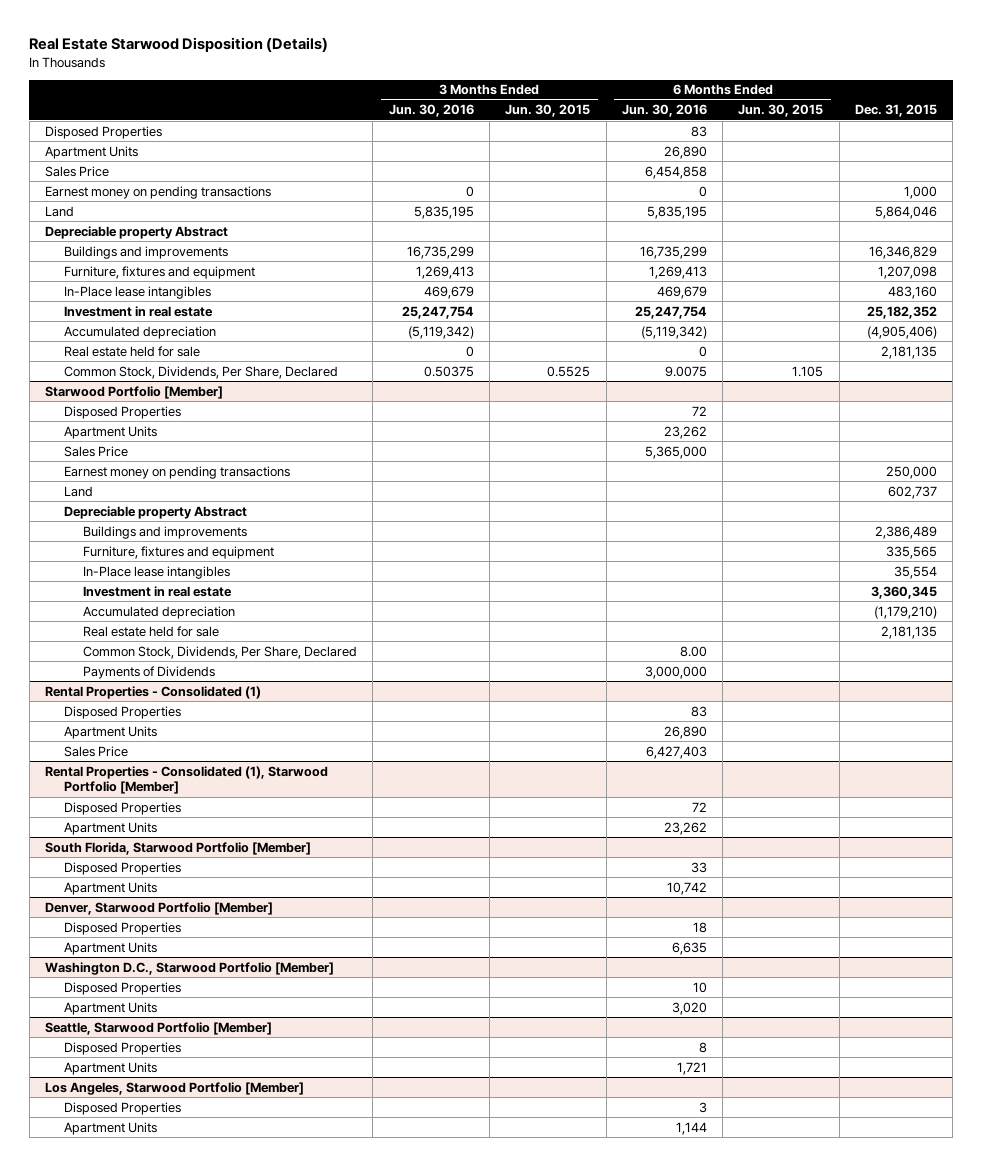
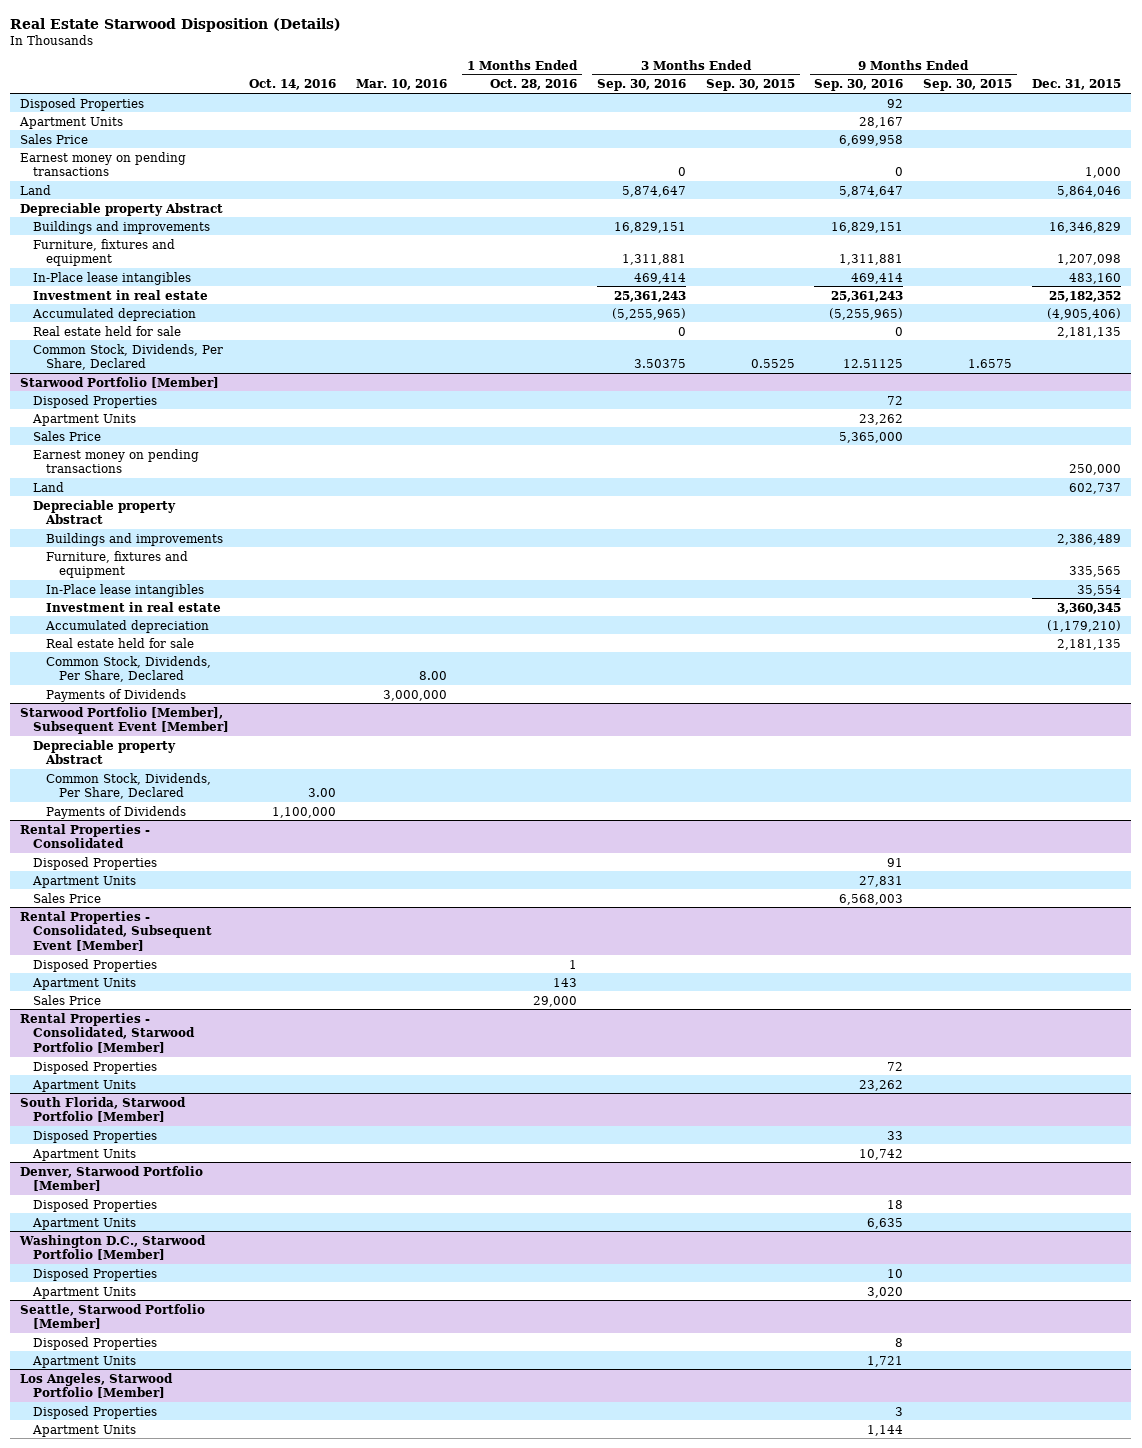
- | 3 Months Ended Jun. 30, 2016 | 3 Months Ended Jun. 30, 2015 | 6 Months Ended Jun. 30, 2016 | 6 Months Ended Jun. 30, 2015 | Dec. 31, 2015
+ | Oct. 14, 2016 | Mar. 10, 2016 | 1 Months Ended Oct. 28, 2016 | 3 Months Ended Sep. 30, 2016 | 3 Months Ended Sep. 30, 2015 | 9 Months Ended Sep. 30, 2016 | 9 Months Ended Sep. 30, 2015 | Dec. 31, 2015
- Rental Properties - Consolidated (1)
+ Starwood Portfolio [Member], Subsequent Event [Member]
+ Depreciable property Abstract
+ Common Stock, Dividends, Per Share, Declared | 3.00 | | | | | | |
+ Payments of Dividends | 1,100,000 | | | | | | |
+ Rental Properties - Consolidated
- Rental Properties - Consolidated (1), Starwood Portfolio [Member]
+ Rental Properties - Consolidated, Subsequent Event [Member]
+ Disposed Properties | | | 1 | | | | |
+ Apartment Units | | | 143 | | | | |
+ Sales Price | | | 29,000 | | | | |
+ Rental Properties - Consolidated, Starwood Portfolio [Member]

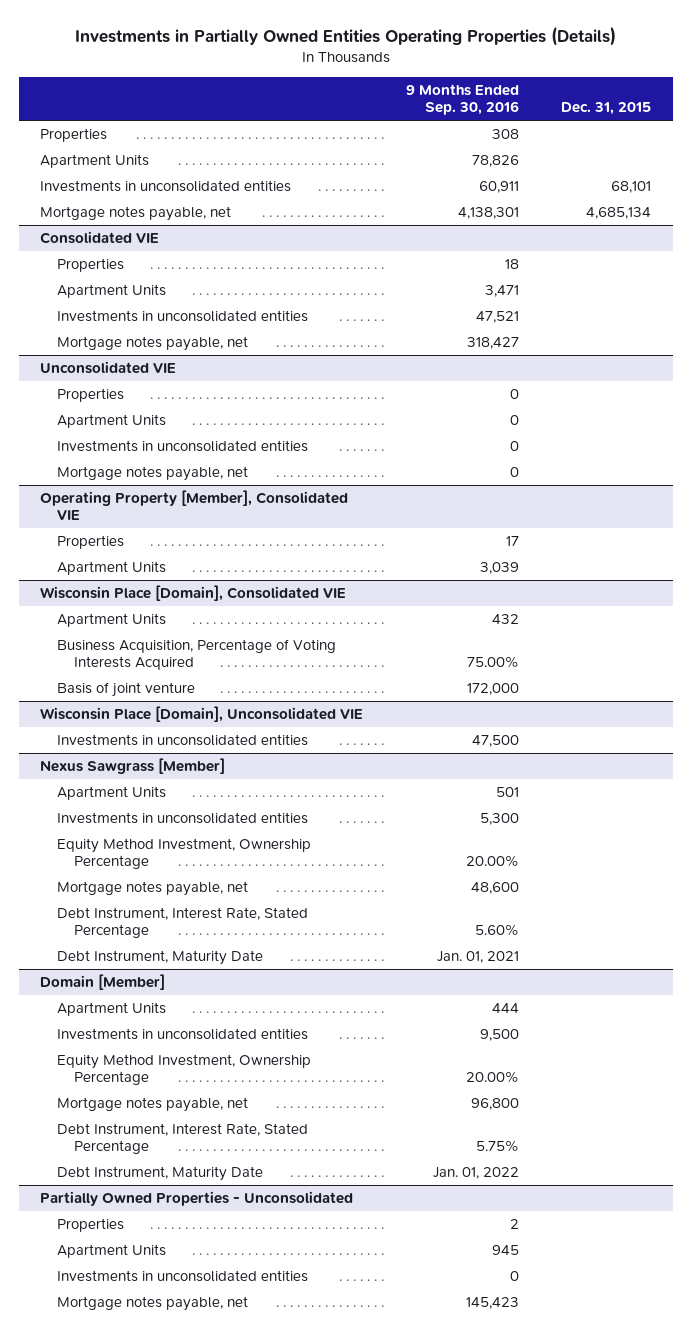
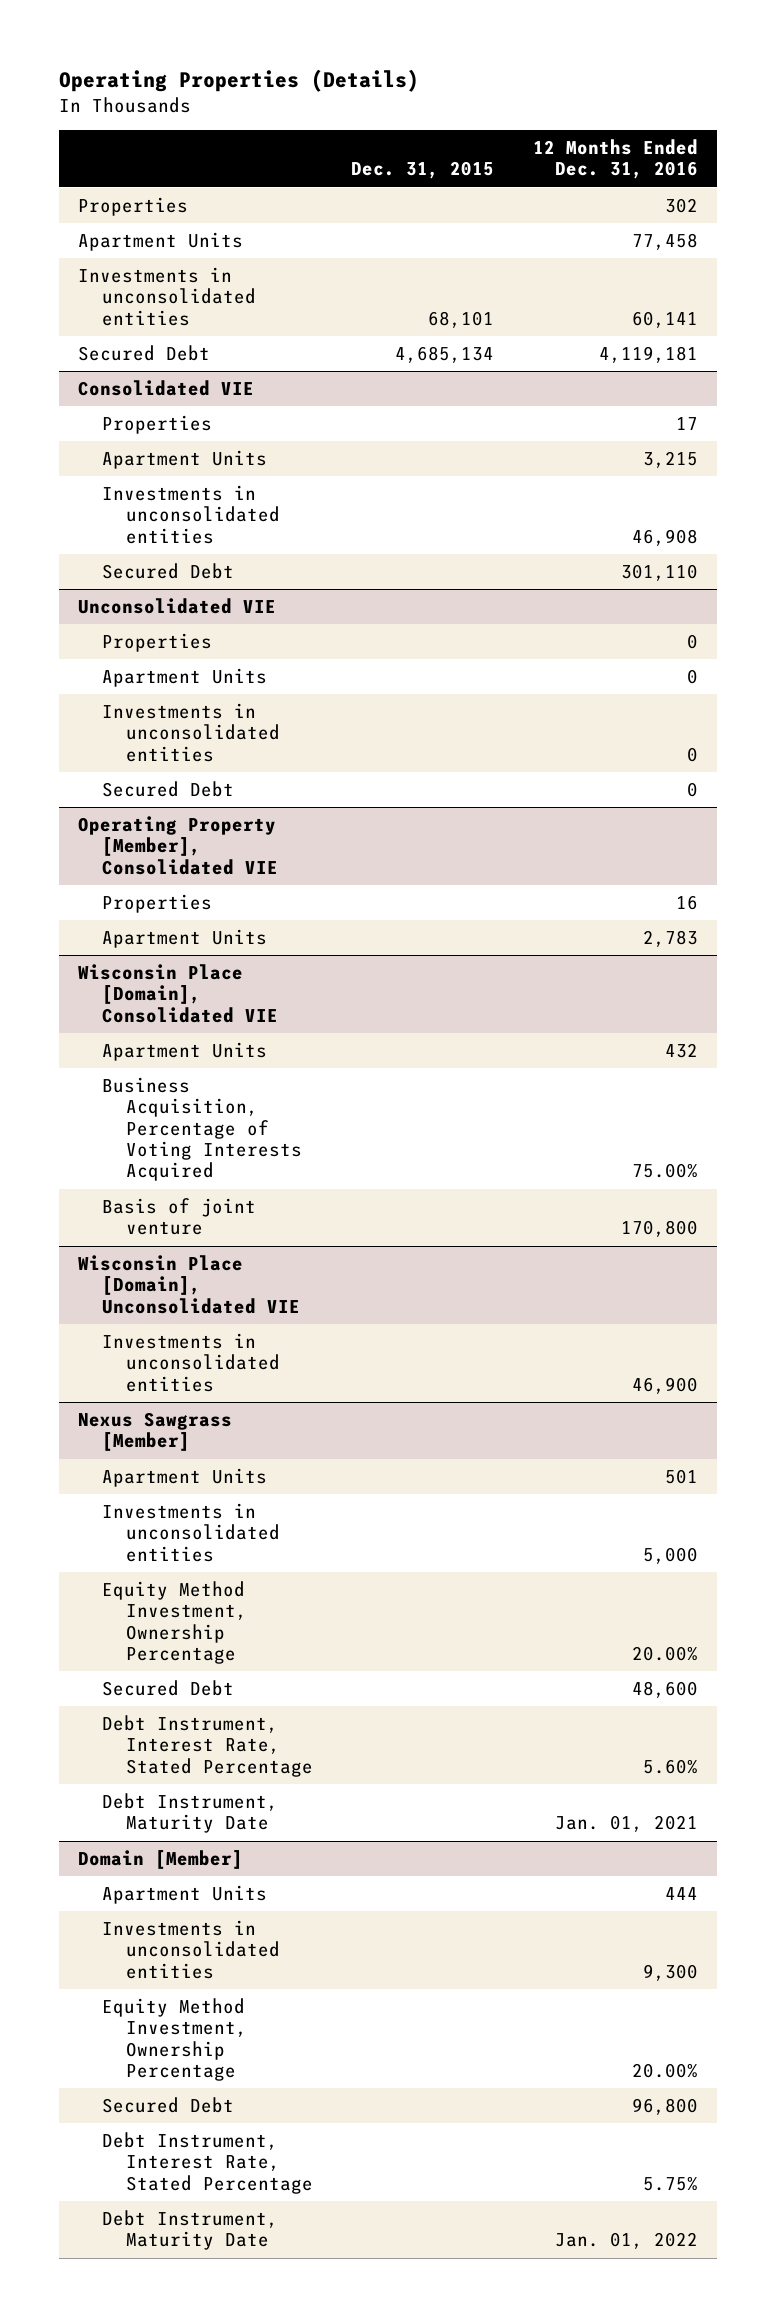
- Investments in Partially Owned Entities Operating Properties (Details)
+ Operating Properties (Details)
- | 9 Months Ended Sep. 30, 2016 | Dec. 31, 2015
+ | Dec. 31, 2015 | 12 Months Ended Dec. 31, 2016
- Mortgage notes payable, net | 4,138,301 | 4,685,134
+ Secured Debt | 4,685,134 | 4,119,181
@ Consolidated VIE
- Mortgage notes payable, net | 318,427 |
+ Secured Debt | | 301,110
@ Unconsolidated VIE
- Mortgage notes payable, net | 0 |
+ Secured Debt | | 0
@ Nexus Sawgrass [Member]
- Mortgage notes payable, net | 48,600 |
+ Secured Debt | | 48,600
@ Domain [Member]
- Mortgage notes payable, net | 96,800 |
+ Secured Debt | | 96,800
- Partially Owned Properties - Unconsolidated
- Properties | 2 |
- Apartment Units | 945 |
- Investments in unconsolidated entities | 0 |
- Mortgage notes payable, net | 145,423 |

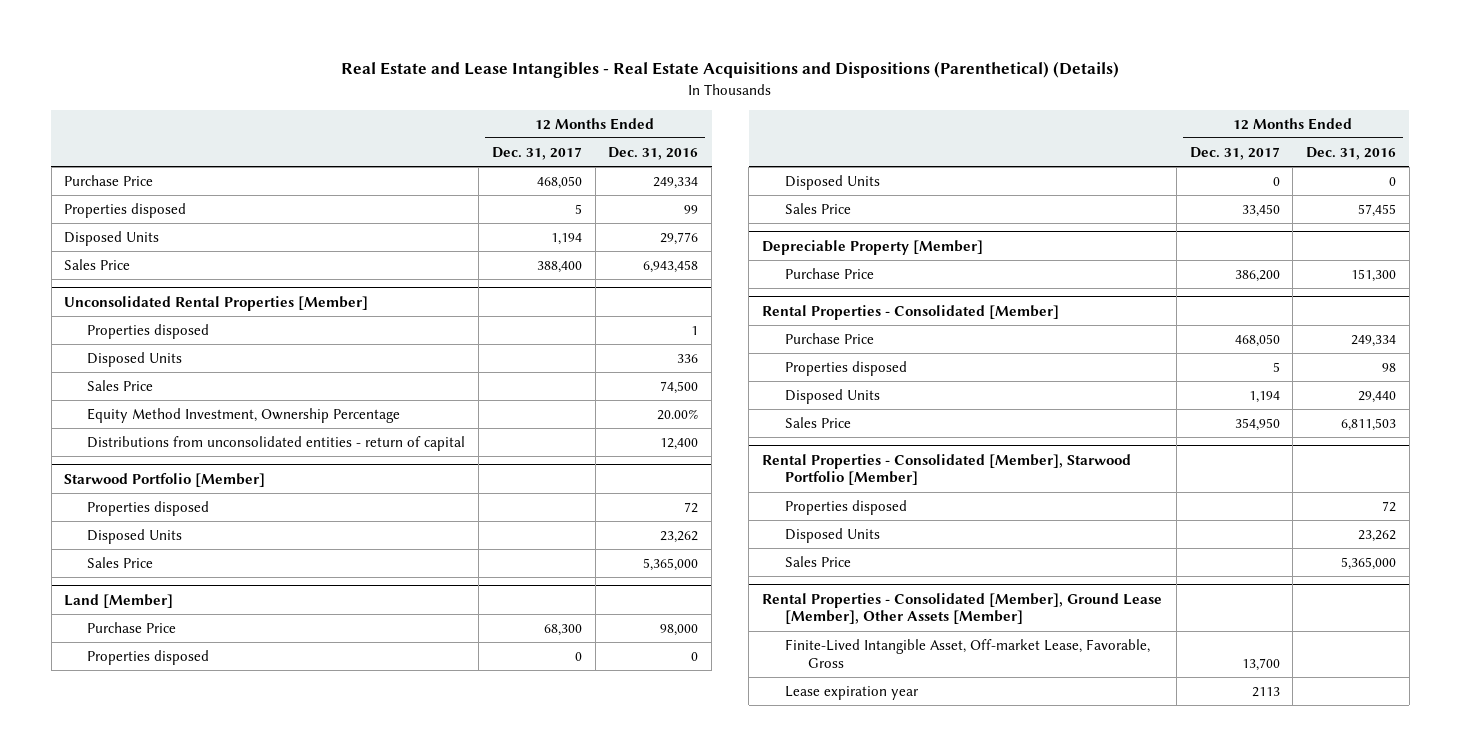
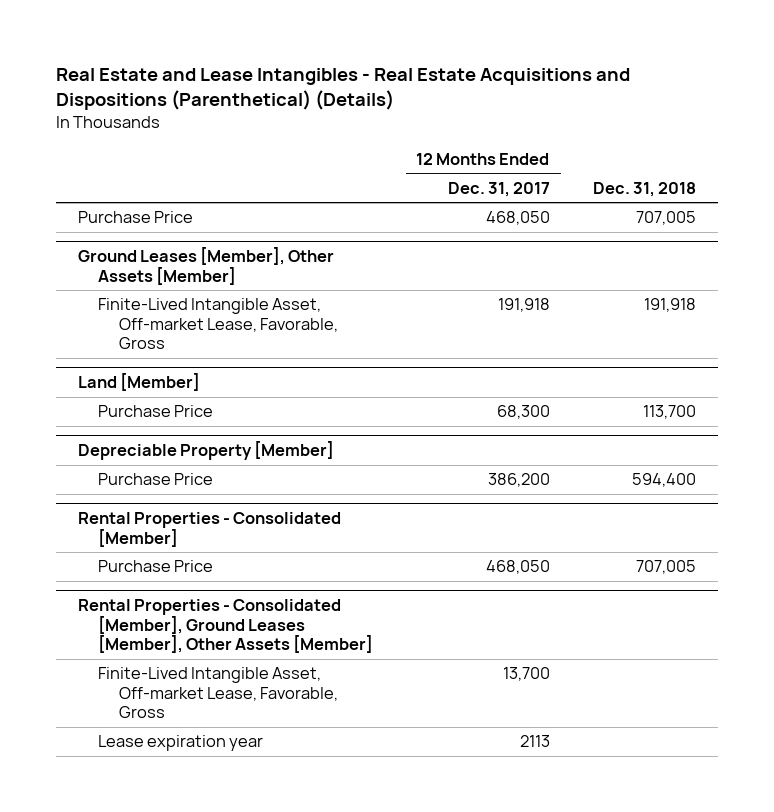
- | 12 Months Ended Dec. 31, 2017 | 12 Months Ended Dec. 31, 2016
+ | 12 Months Ended Dec. 31, 2017 | Dec. 31, 2018
- Properties disposed | 5 | 99
- Disposed Units | 1,194 | 29,776
- Sales Price | 388,400 | 6,943,458
- Unconsolidated Rental Properties [Member]
- Properties disposed | | 1
- Disposed Units | | 336
- Sales Price | | 74,500
- Equity Method Investment, Ownership Percentage | | 20.00%
- Distributions from unconsolidated entities - return of capital | | 12,400
- Starwood Portfolio [Member]
- Properties disposed | | 72
- Disposed Units | | 23,262
- Sales Price | | 5,365,000
+ Ground Leases [Member], Other Assets [Member]
+ Finite-Lived Intangible Asset, Off-market Lease, Favorable, Gross | 191,918 | 191,918
@ Land [Member]
- Properties disposed | 0 | 0
- Disposed Units | 0 | 0
- Sales Price | 33,450 | 57,455
@ Rental Properties - Consolidated [Member]
- Properties disposed | 5 | 98
- Disposed Units | 1,194 | 29,440
- Sales Price | 354,950 | 6,811,503
- Rental Properties - Consolidated [Member], Starwood Portfolio [Member]
- Properties disposed | | 72
- Disposed Units | | 23,262
- Sales Price | | 5,365,000
- Rental Properties - Consolidated [Member], Ground Lease [Member], Other Assets [Member]
+ Rental Properties - Consolidated [Member], Ground Leases [Member], Other Assets [Member]

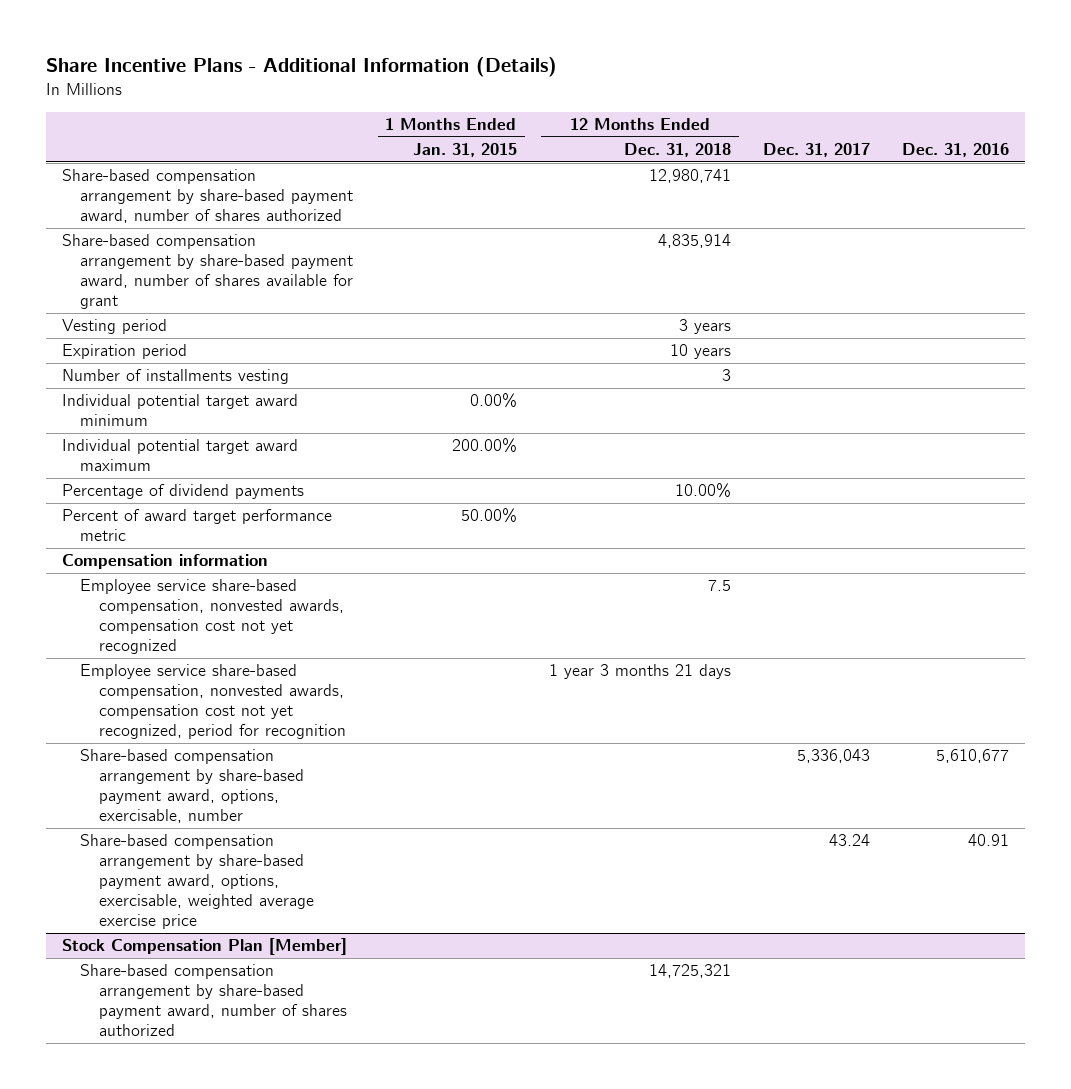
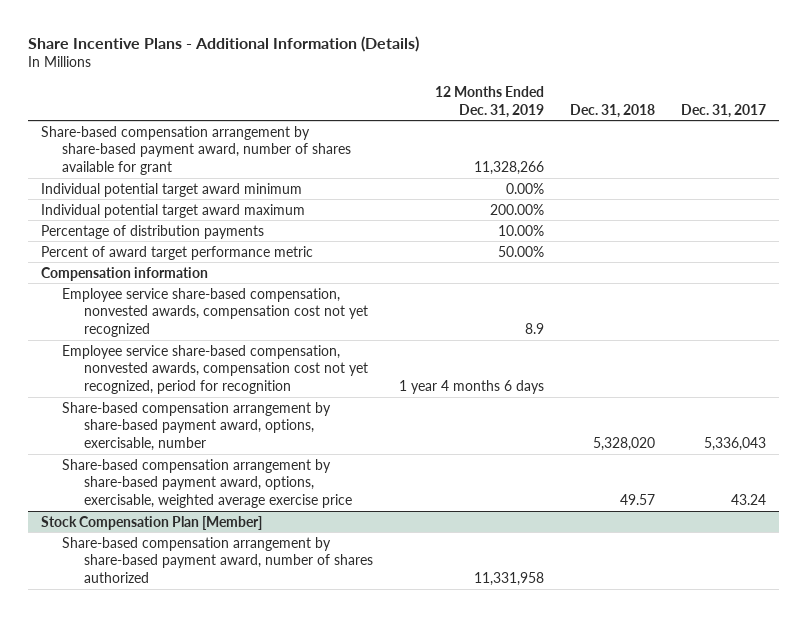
- | 1 Months Ended Jan. 31, 2015 | 12 Months Ended Dec. 31, 2018 | Dec. 31, 2017 | Dec. 31, 2016
+ | 12 Months Ended Dec. 31, 2019 | Dec. 31, 2018 | Dec. 31, 2017
- Share-based compensation arrangement by share-based payment award, number of shares authorized | | 12,980,741 | |
- Vesting period | | 3 years | |
- Expiration period | | 10 years | |
- Number of installments vesting | | 3 | |
- Percentage of dividend payments | | 10.00% | |
+ Percentage of distribution payments | 10.00% | |

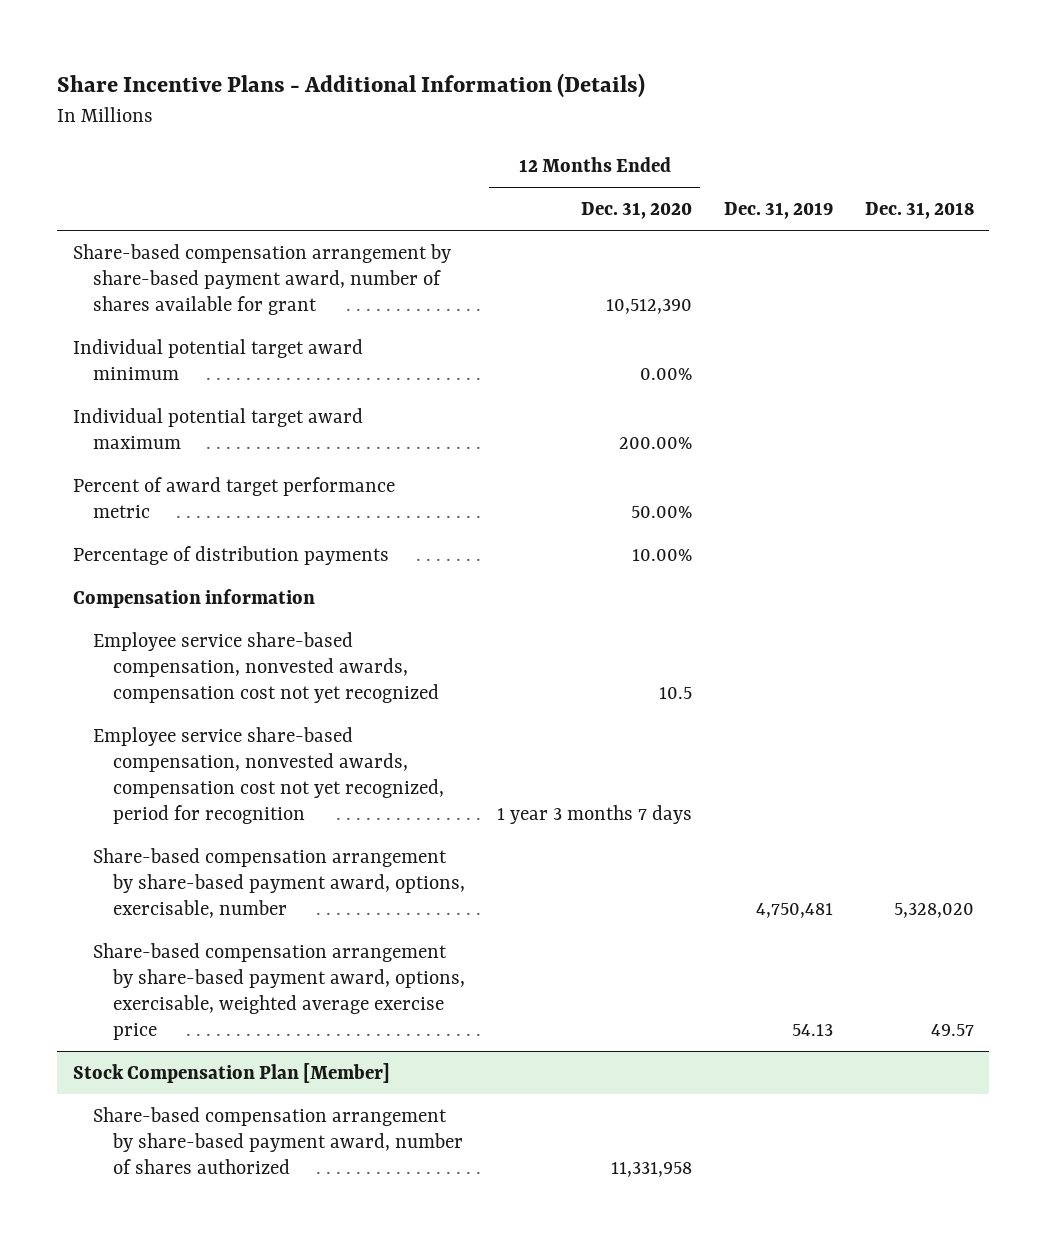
- | 12 Months Ended Dec. 31, 2019 | Dec. 31, 2018 | Dec. 31, 2017
+ | 12 Months Ended Dec. 31, 2020 | Dec. 31, 2019 | Dec. 31, 2018
moved down: Percentage of distribution payments | 10.00% | |

